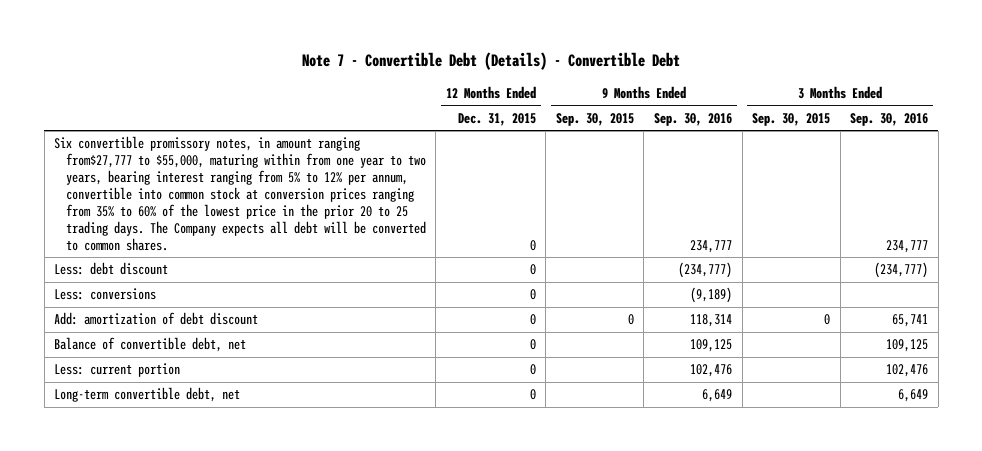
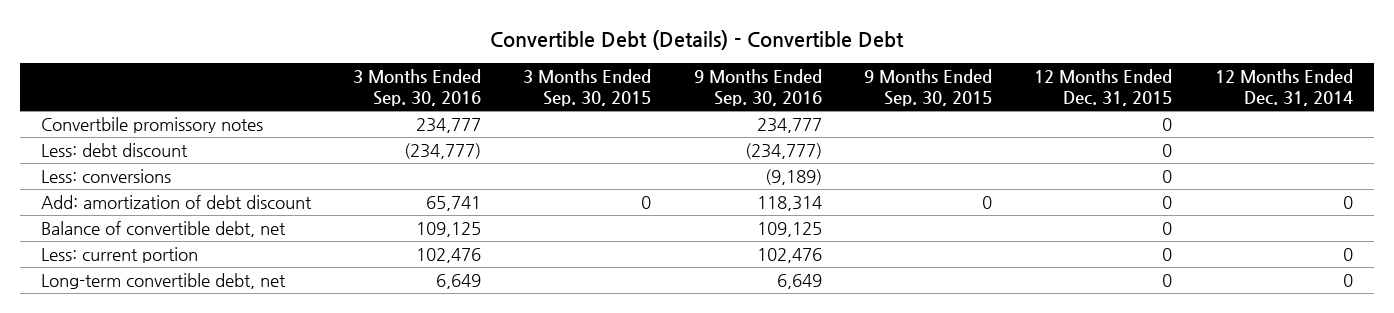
- Note 7 - Convertible Debt (Details) - Convertible Debt
+ Convertible Debt (Details) - Convertible Debt
- | 12 Months Ended Dec. 31, 2015 | 9 Months Ended Sep. 30, 2015 | 9 Months Ended Sep. 30, 2016 | 3 Months Ended Sep. 30, 2015 | 3 Months Ended Sep. 30, 2016
+ | 3 Months Ended Sep. 30, 2016 | 3 Months Ended Sep. 30, 2015 | 9 Months Ended Sep. 30, 2016 | 9 Months Ended Sep. 30, 2015 | 12 Months Ended Dec. 31, 2015 | 12 Months Ended Dec. 31, 2014
- Six convertible promissory notes, in amount ranging from$27,777 to $55,000, maturing within from one year to two years, bearing interest ranging from 5% to 12% per annum, convertible into common stock at conversion prices ranging from 35% to 60% of the lowest price in the prior 20 to 25 trading days. The Company expects all debt will be converted to common shares. | 0 | | 234,777 | | 234,777
+ Convertbile promissory notes | 234,777 | | 234,777 | | 0 |

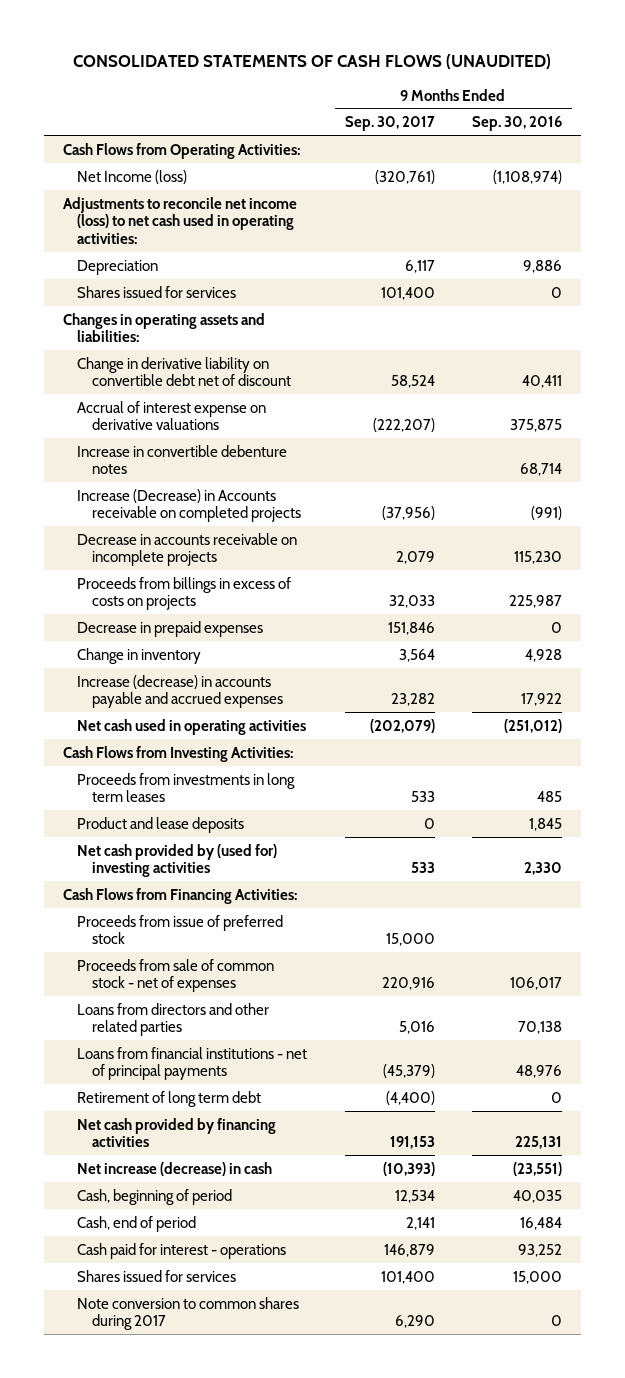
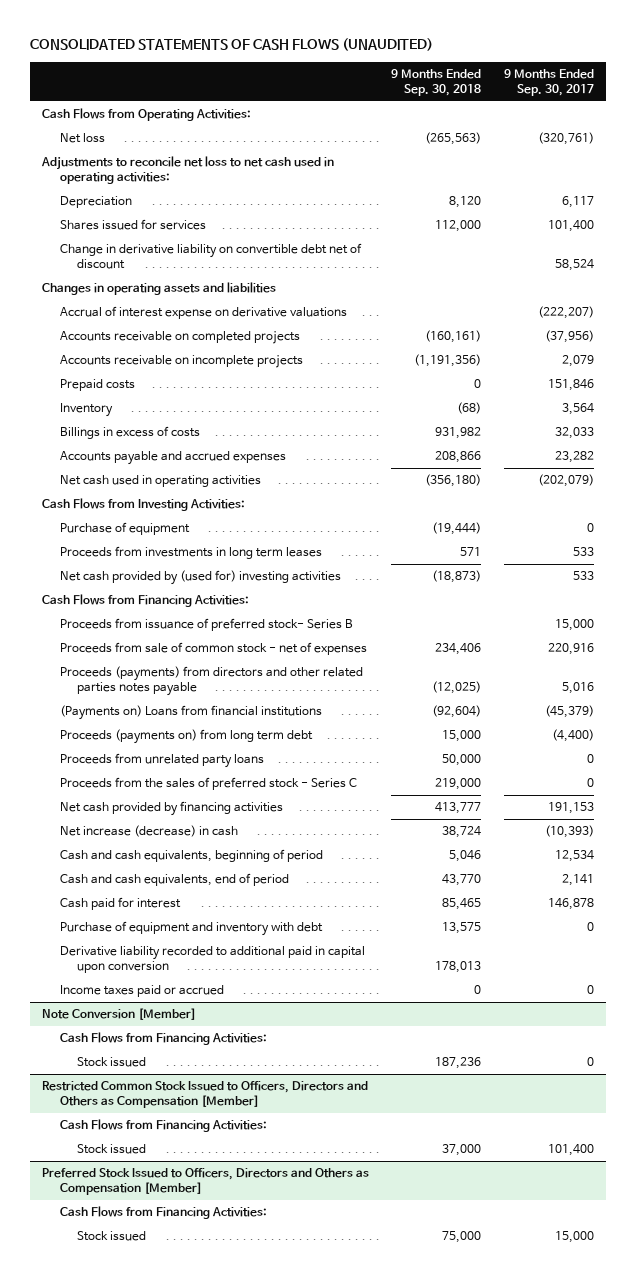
- | 9 Months Ended Sep. 30, 2017 | 9 Months Ended Sep. 30, 2016
+ | 9 Months Ended Sep. 30, 2018 | 9 Months Ended Sep. 30, 2017
- Net Income (loss) | (320,761) | (1,108,974)
- Adjustments to reconcile net income (loss) to net cash used in operating activities:
+ Net loss | (265,563) | (320,761)
+ Adjustments to reconcile net loss to net cash used in operating activities:
- Changes in operating assets and liabilities:
+ Changes in operating assets and liabilities
- Increase in convertible debenture notes | | 68,714
- Increase (Decrease) in Accounts receivable on completed projects | (37,956) | (991)
- Decrease in accounts receivable on incomplete projects | 2,079 | 115,230
- Proceeds from billings in excess of costs on projects | 32,033 | 225,987
- Decrease in prepaid expenses | 151,846 | 0
- Change in inventory | 3,564 | 4,928
- Increase (decrease) in accounts payable and accrued expenses | 23,282 | 17,922
+ Accounts receivable on completed projects | (160,161) | (37,956)
+ Accounts receivable on incomplete projects | (1,191,356) | 2,079
+ Prepaid costs | 0 | 151,846
+ Inventory | (68) | 3,564
+ Billings in excess of costs | 931,982 | 32,033
+ Accounts payable and accrued expenses | 208,866 | 23,282
+ Purchase of equipment | (19,444) | 0
- Product and lease deposits | 0 | 1,845
- Proceeds from issue of preferred stock | 15,000 |
+ Proceeds from issuance of preferred stock- Series B | | 15,000
- Loans from directors and other related parties | 5,016 | 70,138
- Loans from financial institutions - net of principal payments | (45,379) | 48,976
- Retirement of long term debt | (4,400) | 0
+ Proceeds (payments) from directors and other related parties notes payable | (12,025) | 5,016
+ (Payments on) Loans from financial institutions | (92,604) | (45,379)
+ Proceeds (payments on) from long term debt | 15,000 | (4,400)
+ Proceeds from unrelated party loans | 50,000 | 0
+ Proceeds from the sales of preferred stock - Series C | 219,000 | 0
- Cash, beginning of period | 12,534 | 40,035
- Cash, end of period | 2,141 | 16,484
- Cash paid for interest - operations | 146,879 | 93,252
- Shares issued for services | 101,400 | 15,000
- Note conversion to common shares during 2017 | 6,290 | 0
+ Cash and cash equivalents, beginning of period | 5,046 | 12,534
+ Cash and cash equivalents, end of period | 43,770 | 2,141
+ Cash paid for interest | 85,465 | 146,878
+ Purchase of equipment and inventory with debt | 13,575 | 0
+ Derivative liability recorded to additional paid in capital upon conversion | 178,013 |
+ Income taxes paid or accrued | 0 | 0
+ Note Conversion [Member]
+ Cash Flows from Financing Activities:
+ Stock issued | 187,236 | 0
+ Restricted Common Stock Issued to Officers, Directors and Others as Compensation [Member]
+ Cash Flows from Financing Activities:
+ Stock issued | 37,000 | 101,400
+ Preferred Stock Issued to Officers, Directors and Others as Compensation [Member]
+ Cash Flows from Financing Activities:
+ Stock issued | 75,000 | 15,000

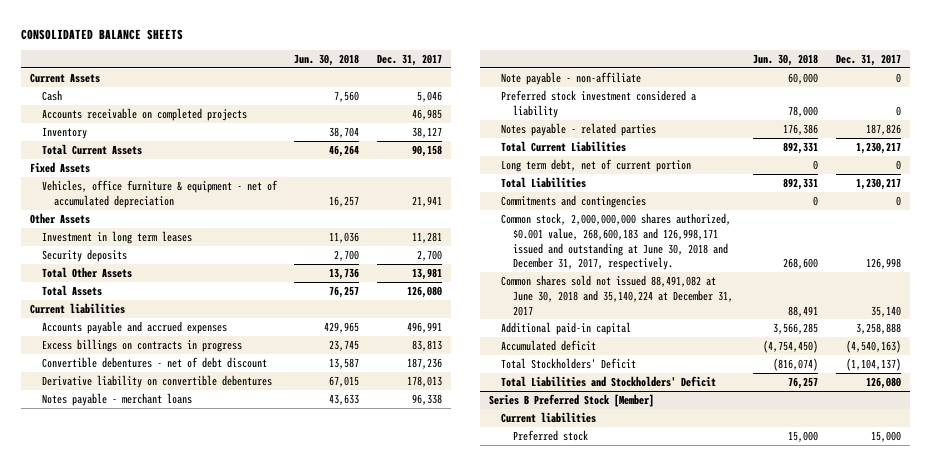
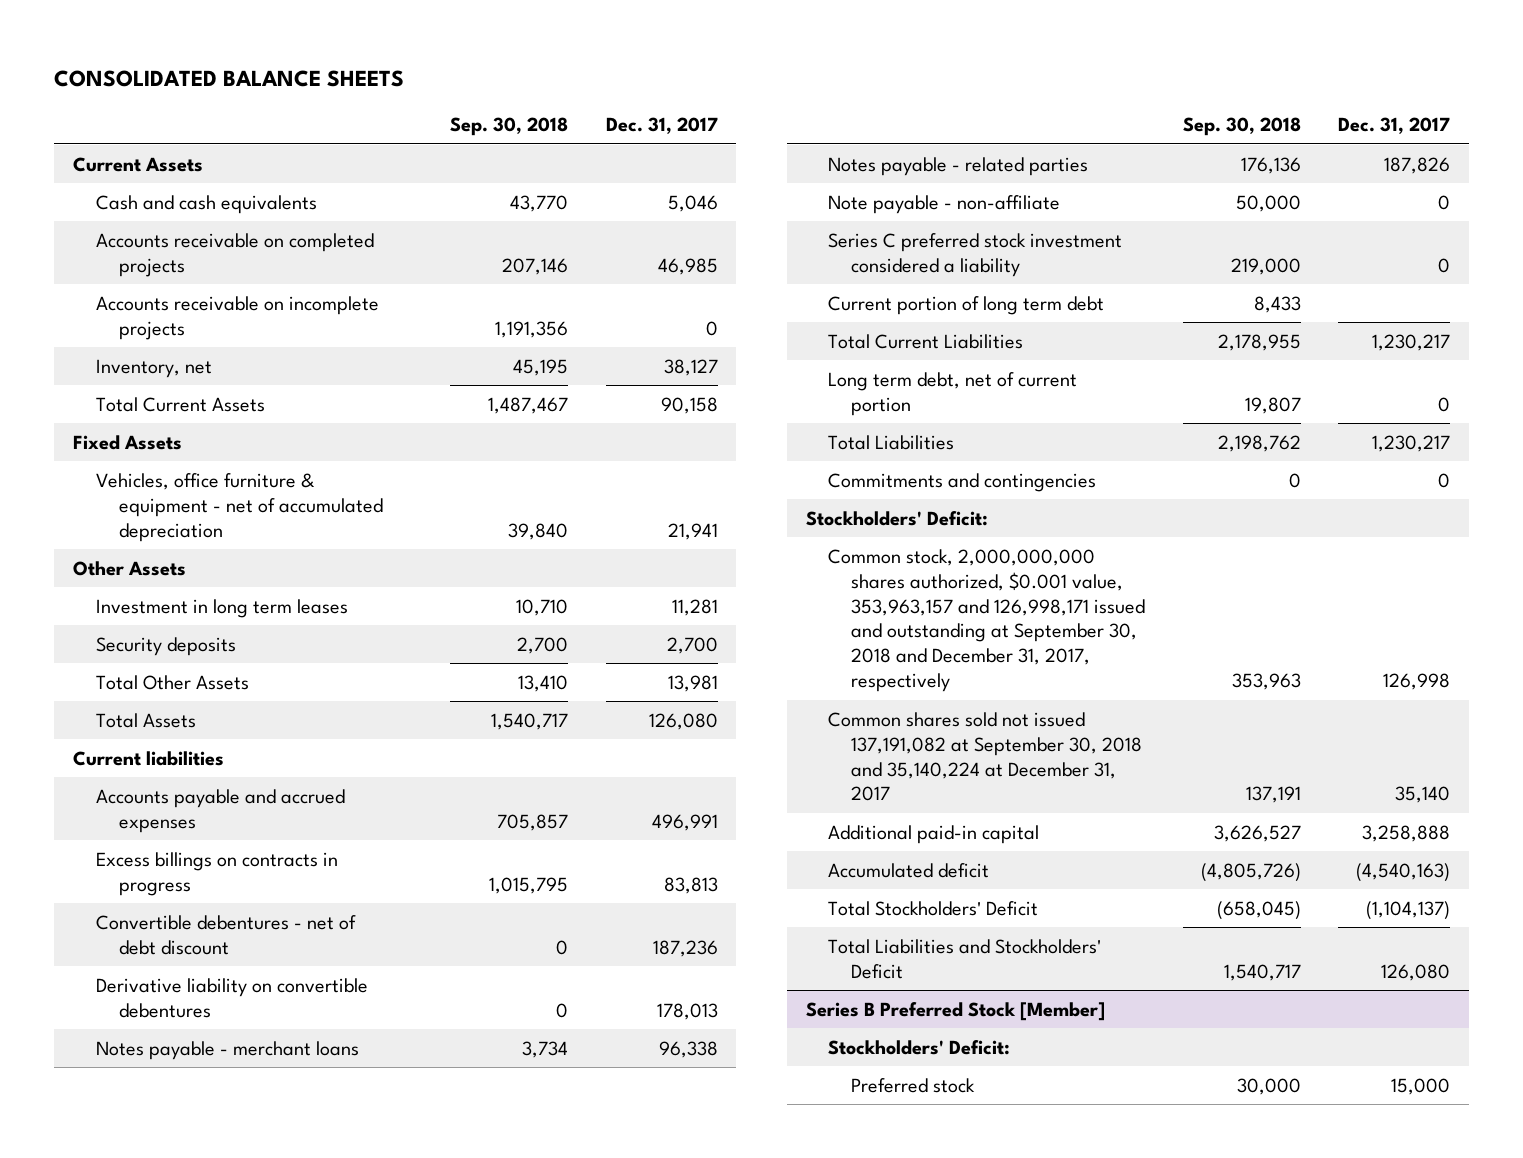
- | Jun. 30, 2018 | Dec. 31, 2017
+ | Sep. 30, 2018 | Dec. 31, 2017
- Cash | 7,560 | 5,046
+ Cash and cash equivalents | 43,770 | 5,046
- Inventory | 38,704 | 38,127
+ Accounts receivable on incomplete projects | 1,191,356 | 0
+ Inventory, net | 45,195 | 38,127
- Preferred stock investment considered a liability | 78,000 | 0
moved down: Note payable - non-affiliate | 50,000 | 0
+ Series C preferred stock investment considered a liability | 219,000 | 0
+ Current portion of long term debt | 8,433 |
- Common stock, 2,000,000,000 shares authorized, $0.001 value, 268,600,183 and 126,998,171 issued and outstanding at June 30, 2018 and December 31, 2017, respectively. | 268,600 | 126,998
- Common shares sold not issued 88,491,082 at June 30, 2018 and 35,140,224 at December 31, 2017 | 88,491 | 35,140
+ Stockholders' Deficit:
+ Common stock, 2,000,000,000 shares authorized, $0.001 value, 353,963,157 and 126,998,171 issued and outstanding at September 30, 2018 and December 31, 2017, respectively | 353,963 | 126,998
+ Common shares sold not issued 137,191,082 at September 30, 2018 and 35,140,224 at December 31, 2017 | 137,191 | 35,140
@ Series B Preferred Stock [Member]
- Current liabilities
+ Stockholders' Deficit:

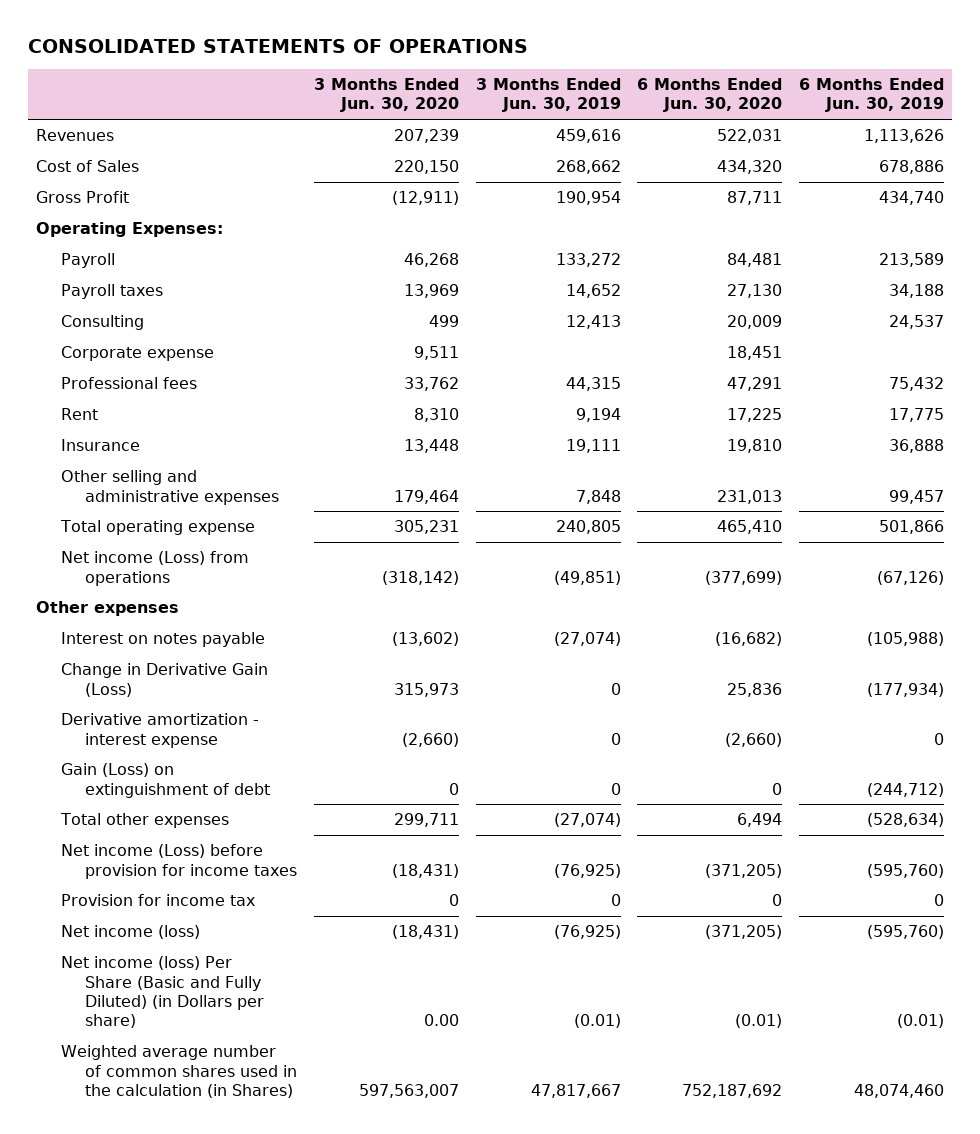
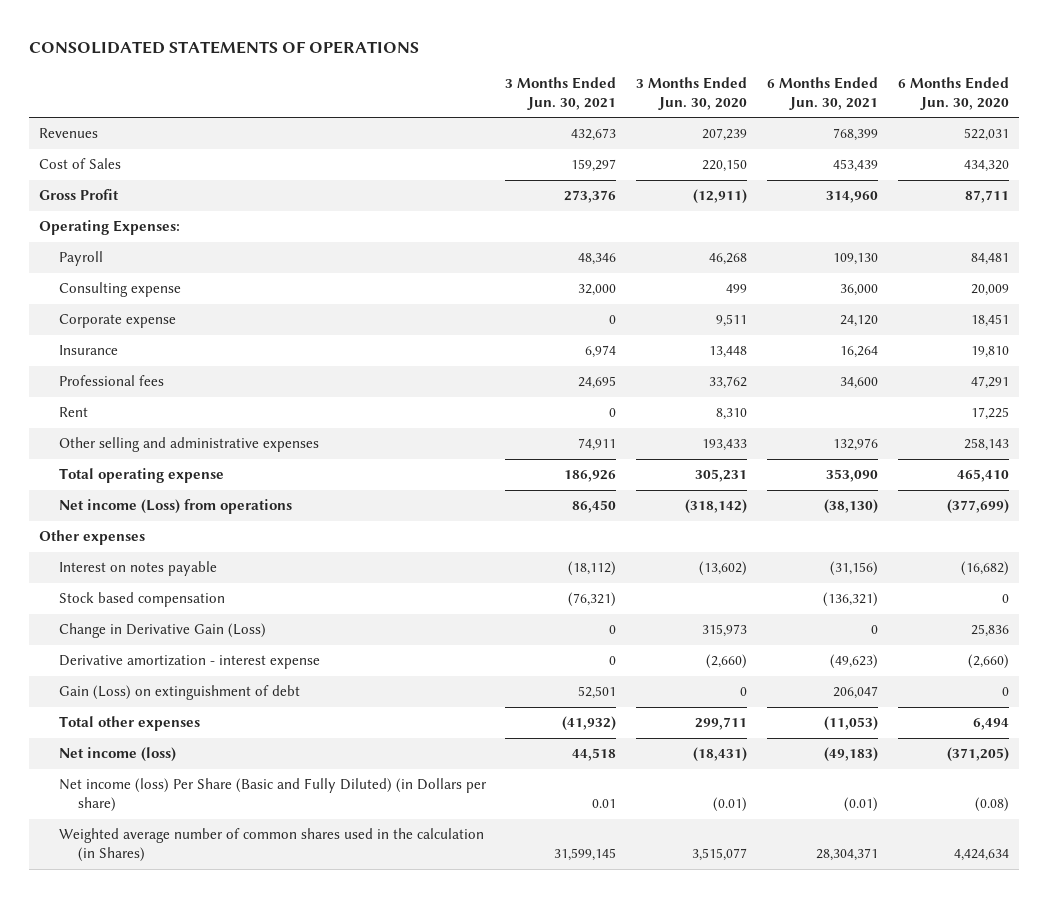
- | 3 Months Ended Jun. 30, 2020 | 3 Months Ended Jun. 30, 2019 | 6 Months Ended Jun. 30, 2020 | 6 Months Ended Jun. 30, 2019
+ | 3 Months Ended Jun. 30, 2021 | 3 Months Ended Jun. 30, 2020 | 6 Months Ended Jun. 30, 2021 | 6 Months Ended Jun. 30, 2020
- Payroll taxes | 13,969 | 14,652 | 27,130 | 34,188
- Consulting | 499 | 12,413 | 20,009 | 24,537
+ Consulting expense | 32,000 | 499 | 36,000 | 20,009
moved up: Insurance | 6,974 | 13,448 | 16,264 | 19,810
- Other selling and administrative expenses | 179,464 | 7,848 | 231,013 | 99,457
+ Other selling and administrative expenses | 74,911 | 193,433 | 132,976 | 258,143
+ Stock based compensation | (76,321) | | (136,321) | 0
- Net income (Loss) before provision for income taxes | (18,431) | (76,925) | (371,205) | (595,760)
- Provision for income tax | 0 | 0 | 0 | 0
- Net income (loss) Per Share (Basic and Fully Diluted) (in Dollars per share) | 0.00 | (0.01) | (0.01) | (0.01)
- Weighted average number of common shares used in the calculation (in Shares) | 597,563,007 | 47,817,667 | 752,187,692 | 48,074,460
+ Net income (loss) Per Share (Basic and Fully Diluted) (in Dollars per share) | 0.01 | (0.01) | (0.01) | (0.08)
+ Weighted average number of common shares used in the calculation (in Shares) | 31,599,145 | 3,515,077 | 28,304,371 | 4,424,634

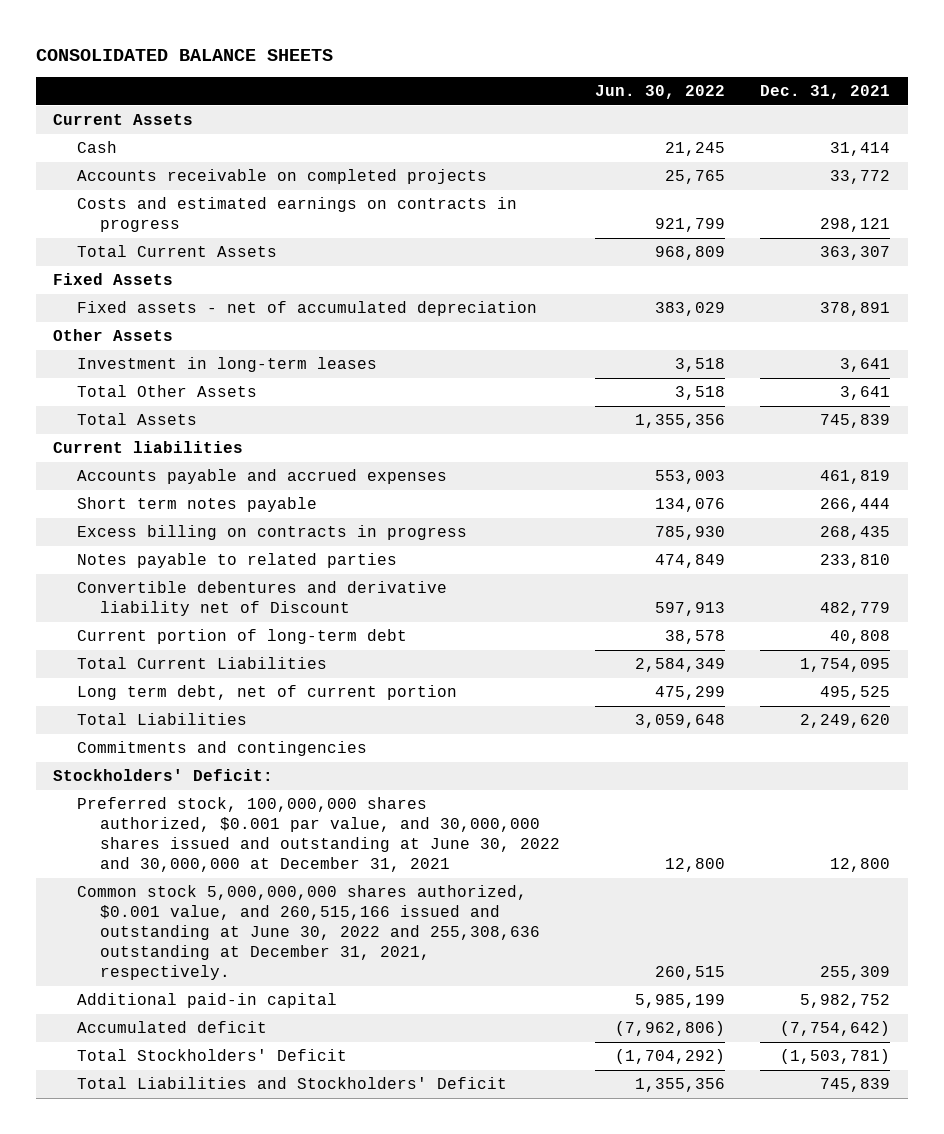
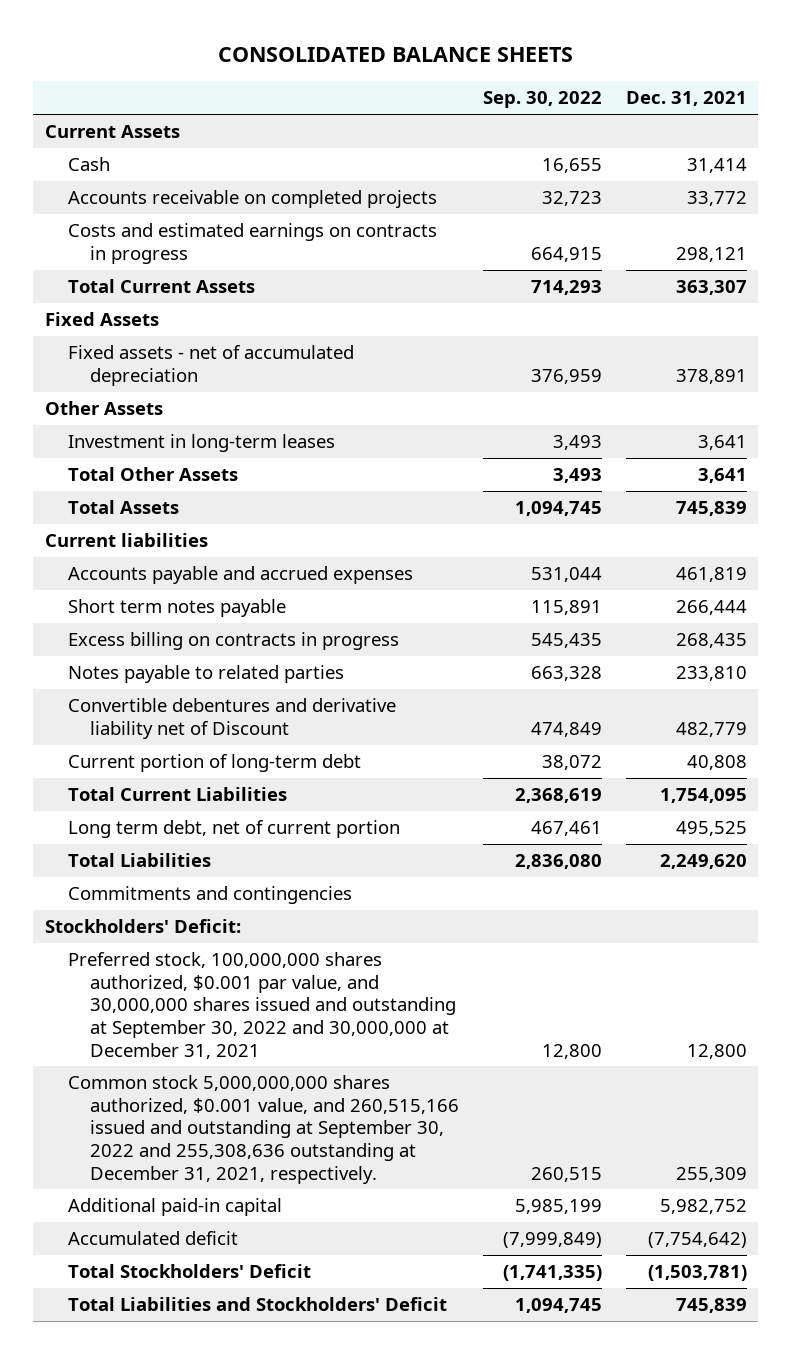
- | Jun. 30, 2022 | Dec. 31, 2021
+ | Sep. 30, 2022 | Dec. 31, 2021
- Preferred stock, 100,000,000 shares authorized, $0.001 par value, and 30,000,000 shares issued and outstanding at June 30, 2022 and 30,000,000 at December 31, 2021 | 12,800 | 12,800
- Common stock 5,000,000,000 shares authorized, $0.001 value, and 260,515,166 issued and outstanding at June 30, 2022 and 255,308,636 outstanding at December 31, 2021, respectively. | 260,515 | 255,309
+ Preferred stock, 100,000,000 shares authorized, $0.001 par value, and 30,000,000 shares issued and outstanding at September 30, 2022 and 30,000,000 at December 31, 2021 | 12,800 | 12,800
+ Common stock 5,000,000,000 shares authorized, $0.001 value, and 260,515,166 issued and outstanding at September 30, 2022 and 255,308,636 outstanding at December 31, 2021, respectively. | 260,515 | 255,309

